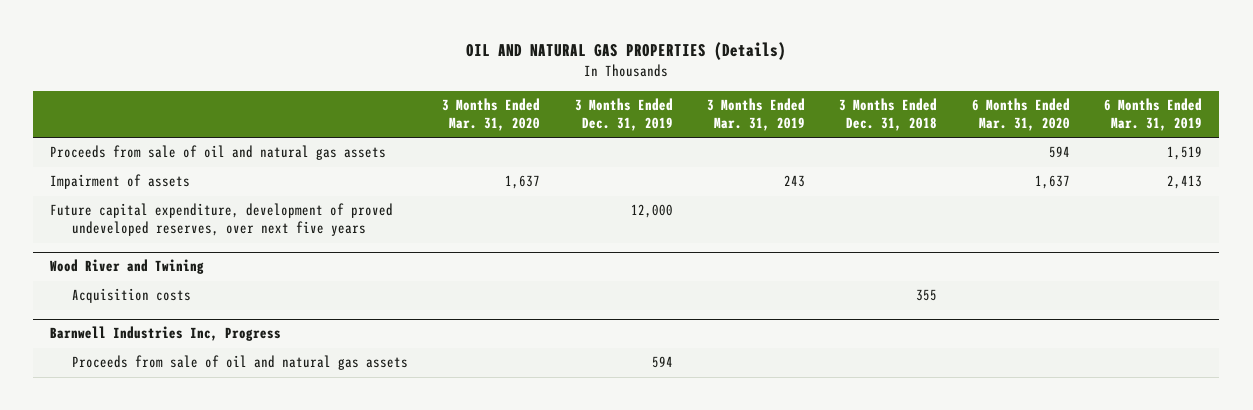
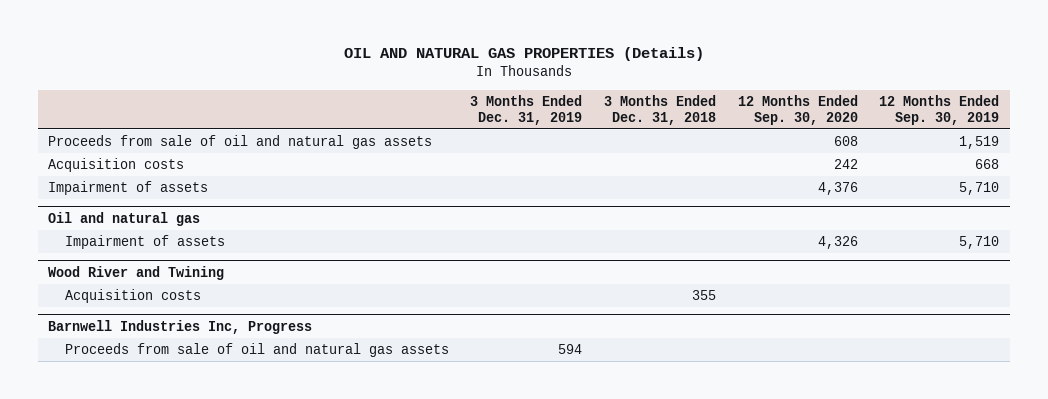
- | 3 Months Ended Mar. 31, 2020 | 3 Months Ended Dec. 31, 2019 | 3 Months Ended Mar. 31, 2019 | 3 Months Ended Dec. 31, 2018 | 6 Months Ended Mar. 31, 2020 | 6 Months Ended Mar. 31, 2019
+ | 3 Months Ended Dec. 31, 2019 | 3 Months Ended Dec. 31, 2018 | 12 Months Ended Sep. 30, 2020 | 12 Months Ended Sep. 30, 2019
+ Acquisition costs | | | 242 | 668
- Future capital expenditure, development of proved undeveloped reserves, over next five years | | 12,000 | | | |
+ Oil and natural gas
+ Impairment of assets | | | 4,326 | 5,710

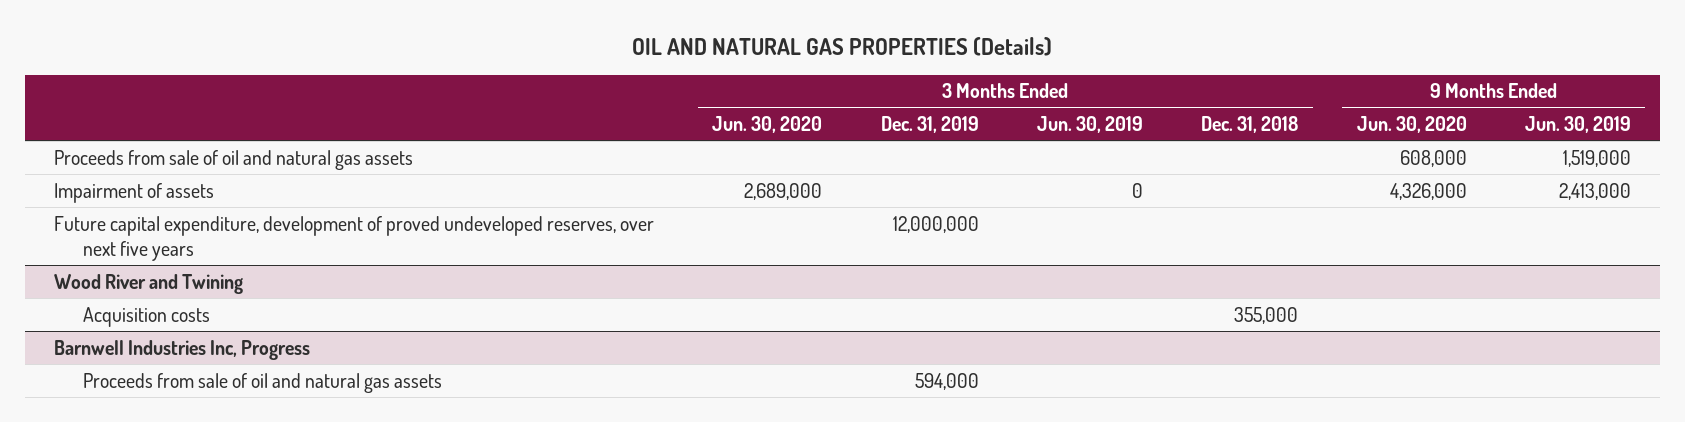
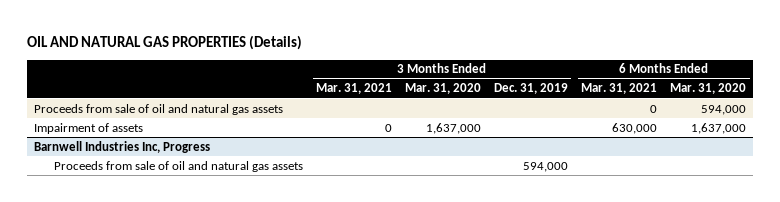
- | 3 Months Ended Jun. 30, 2020 | 3 Months Ended Dec. 31, 2019 | 3 Months Ended Jun. 30, 2019 | 3 Months Ended Dec. 31, 2018 | 9 Months Ended Jun. 30, 2020 | 9 Months Ended Jun. 30, 2019
+ | 3 Months Ended Mar. 31, 2021 | 3 Months Ended Mar. 31, 2020 | 3 Months Ended Dec. 31, 2019 | 6 Months Ended Mar. 31, 2021 | 6 Months Ended Mar. 31, 2020
- Future capital expenditure, development of proved undeveloped reserves, over next five years | | 12,000,000 | | | |
- Wood River and Twining
- Acquisition costs | | | | 355,000 | |

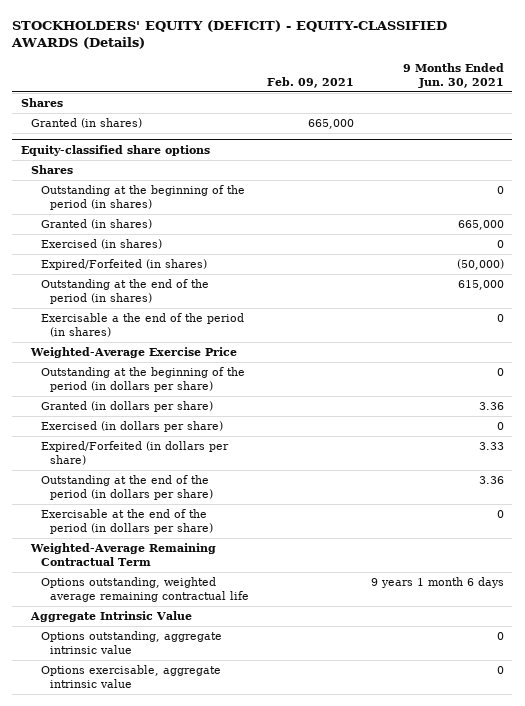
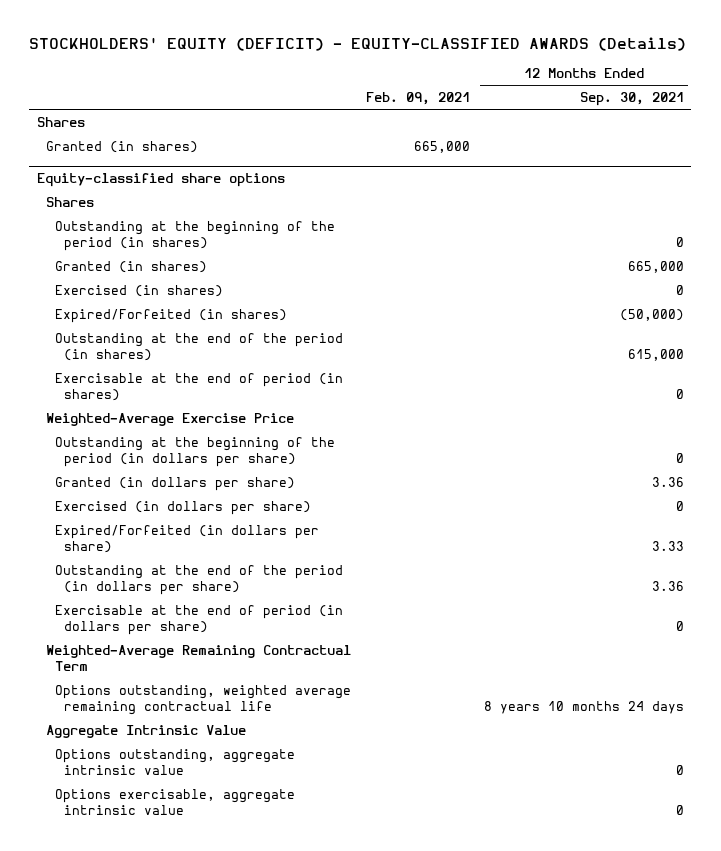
- | Feb. 09, 2021 | 9 Months Ended Jun. 30, 2021
+ | Feb. 09, 2021 | 12 Months Ended Sep. 30, 2021
@ Equity-classified share options
- Exercisable a the end of the period (in shares) | | 0
+ Exercisable at the end of period (in shares) | | 0
- Exercisable at the end of the period (in dollars per share) | | 0
+ Exercisable at the end of period (in dollars per share) | | 0

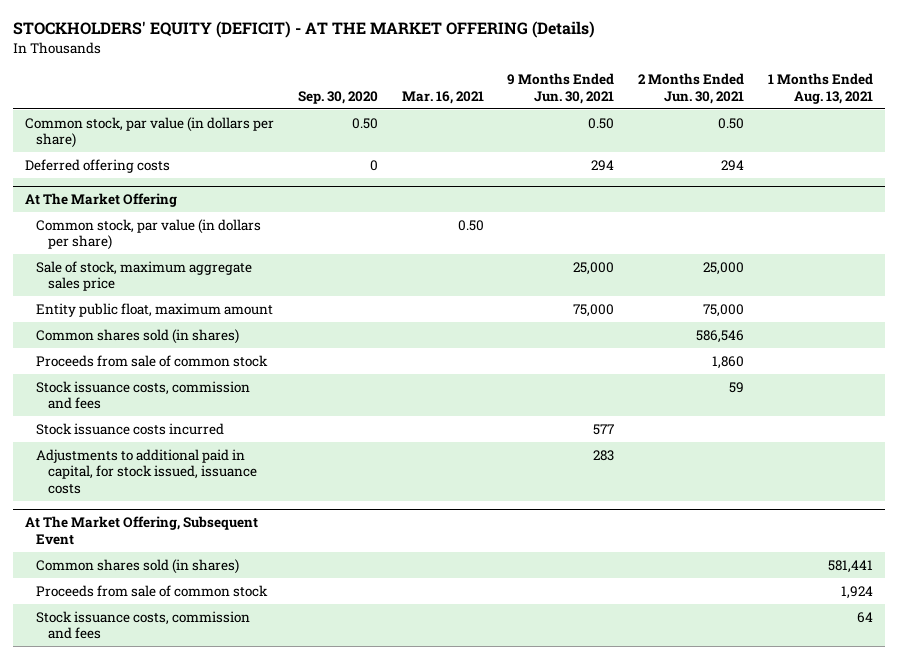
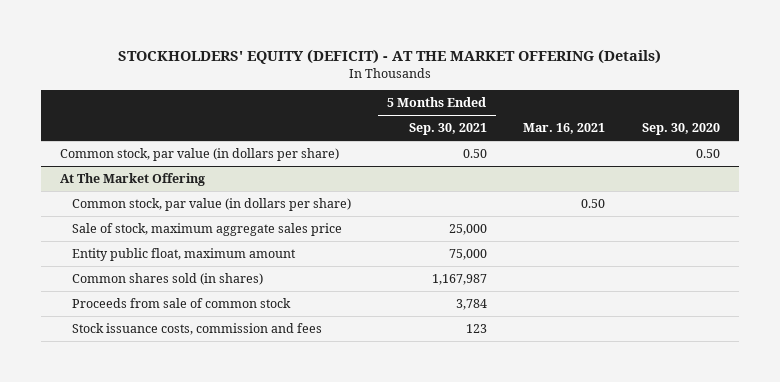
- | Sep. 30, 2020 | Mar. 16, 2021 | 9 Months Ended Jun. 30, 2021 | 2 Months Ended Jun. 30, 2021 | 1 Months Ended Aug. 13, 2021
+ | 5 Months Ended Sep. 30, 2021 | Mar. 16, 2021 | Sep. 30, 2020
- Deferred offering costs | 0 | | 294 | 294 |
@ At The Market Offering
- Stock issuance costs incurred | | | 577 | |
- Adjustments to additional paid in capital, for stock issued, issuance costs | | | 283 | |
- At The Market Offering, Subsequent Event
- Common shares sold (in shares) | | | | | 581,441
- Proceeds from sale of common stock | | | | | 1,924
- Stock issuance costs, commission and fees | | | | | 64

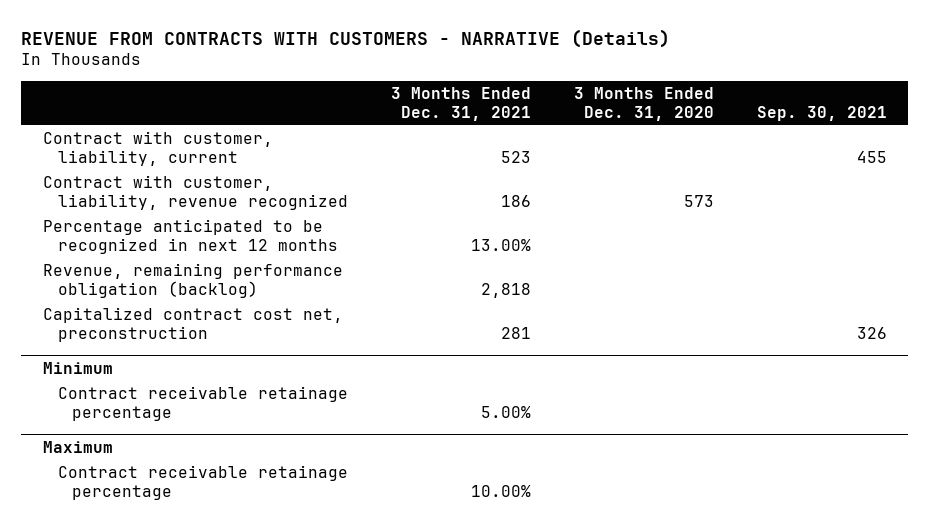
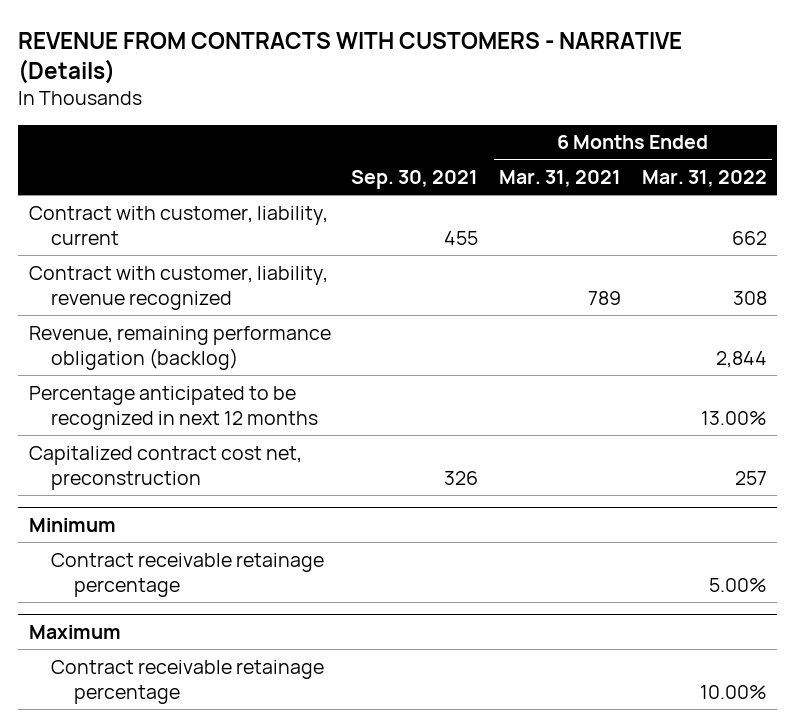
- | 3 Months Ended Dec. 31, 2021 | 3 Months Ended Dec. 31, 2020 | Sep. 30, 2021
+ | Sep. 30, 2021 | 6 Months Ended Mar. 31, 2021 | 6 Months Ended Mar. 31, 2022
moved down: Percentage anticipated to be recognized in next 12 months | | | 13.00%

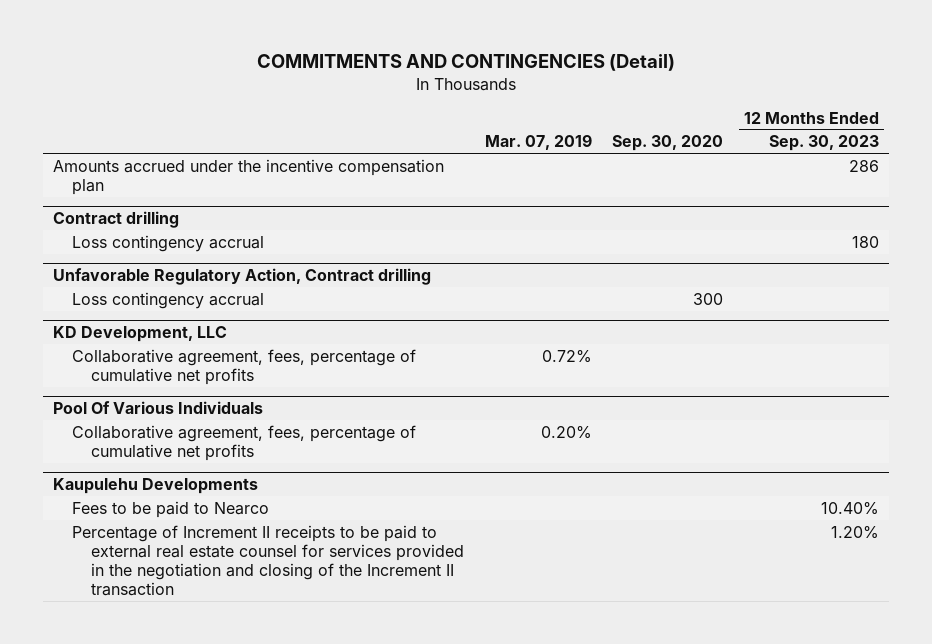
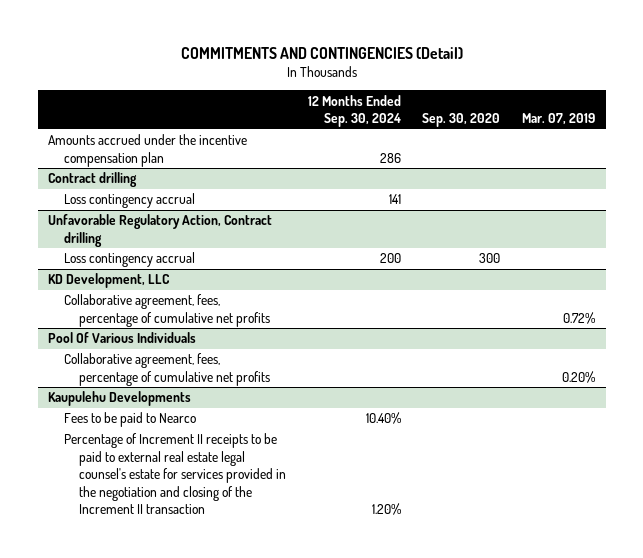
- | Mar. 07, 2019 | Sep. 30, 2020 | 12 Months Ended Sep. 30, 2023
+ | 12 Months Ended Sep. 30, 2024 | Sep. 30, 2020 | Mar. 07, 2019
@ Kaupulehu Developments
- Percentage of Increment II receipts to be paid to external real estate counsel for services provided in the negotiation and closing of the Increment II transaction | | | 1.20%
+ Percentage of Increment II receipts to be paid to external real estate legal counsel's estate for services provided in the negotiation and closing of the Increment II transaction | 1.20% | |

